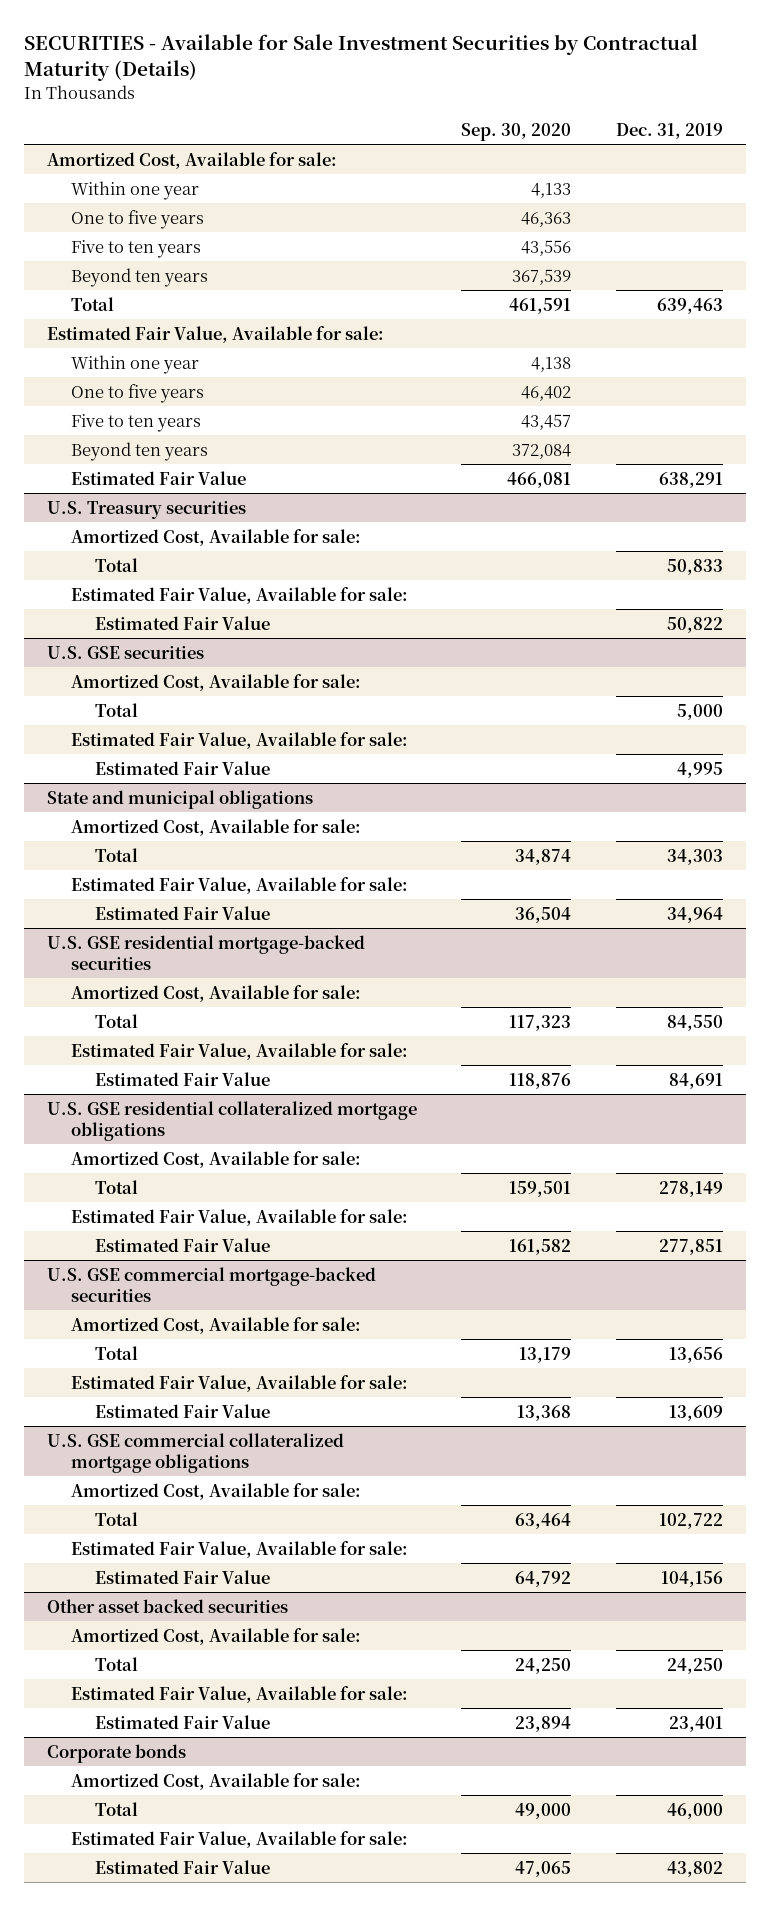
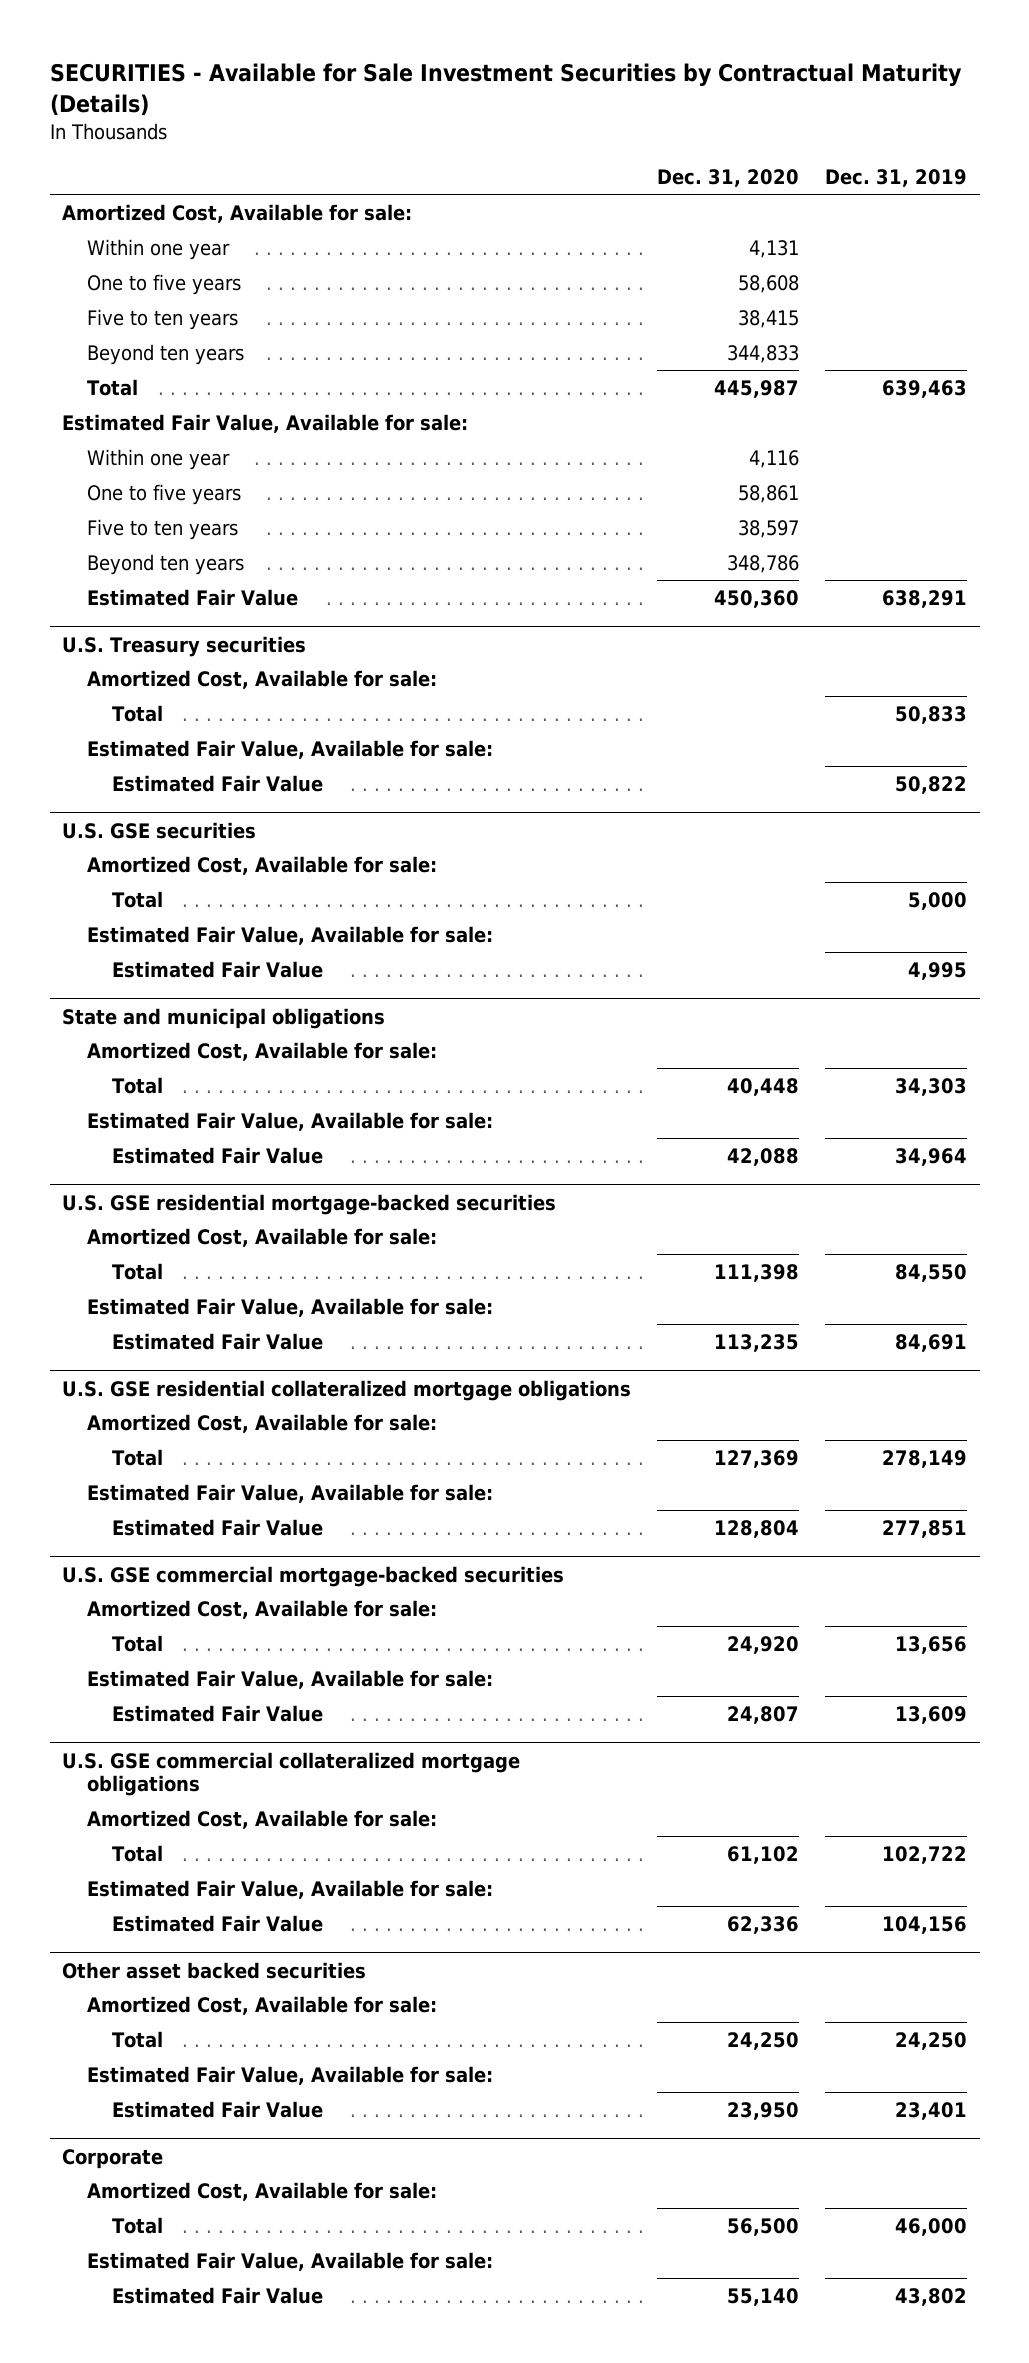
- | Sep. 30, 2020 | Dec. 31, 2019
+ | Dec. 31, 2020 | Dec. 31, 2019
- Corporate bonds
+ Corporate

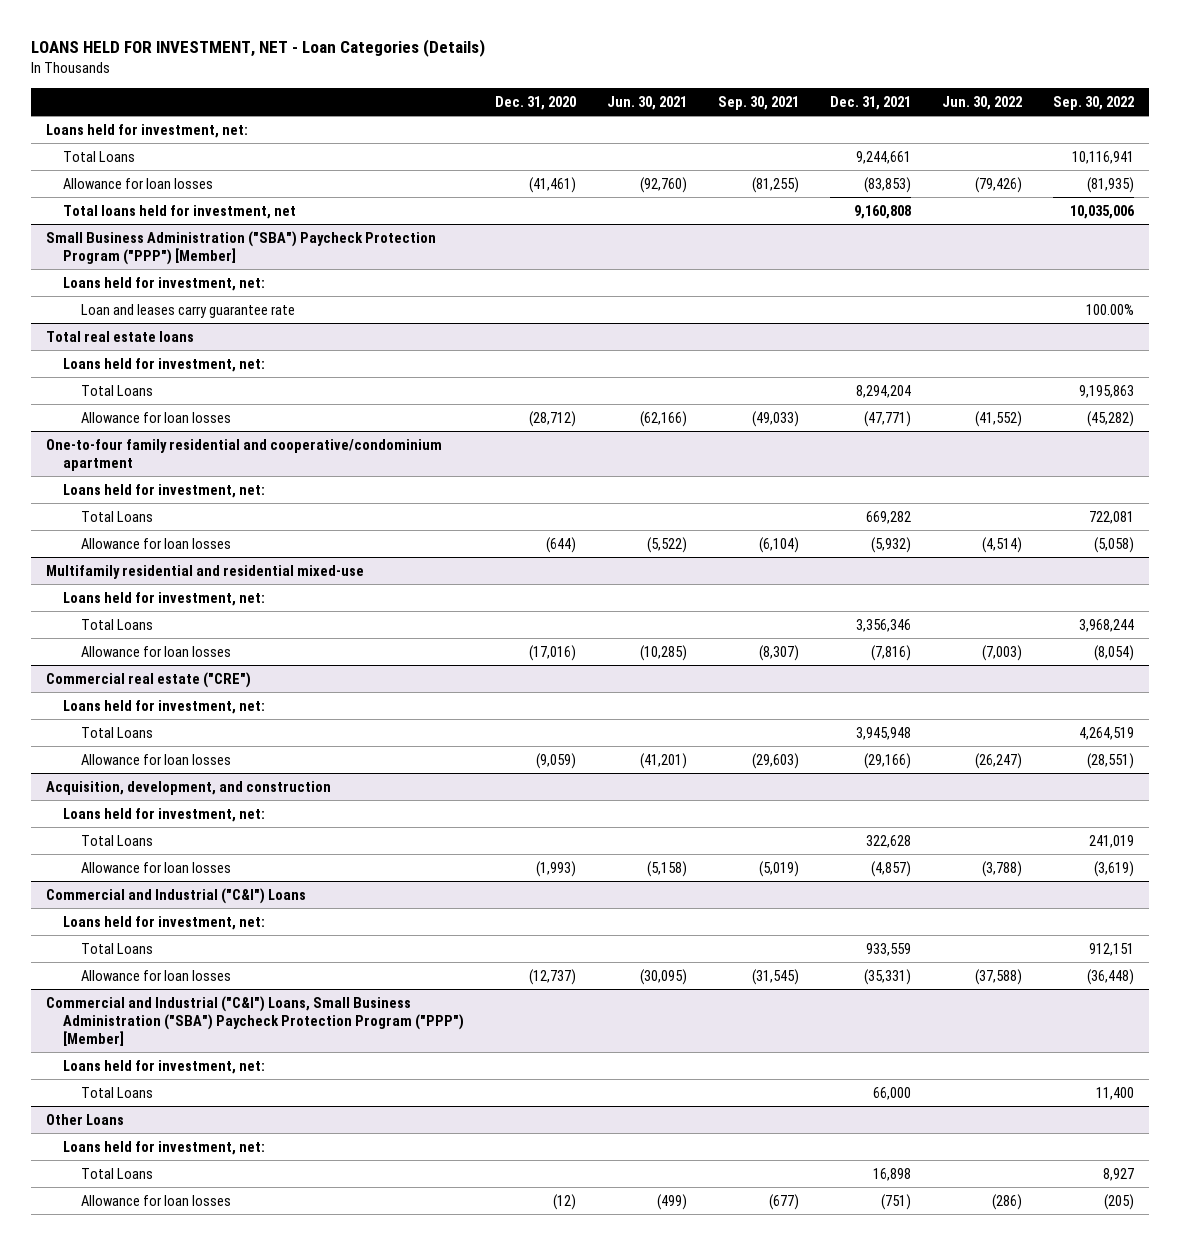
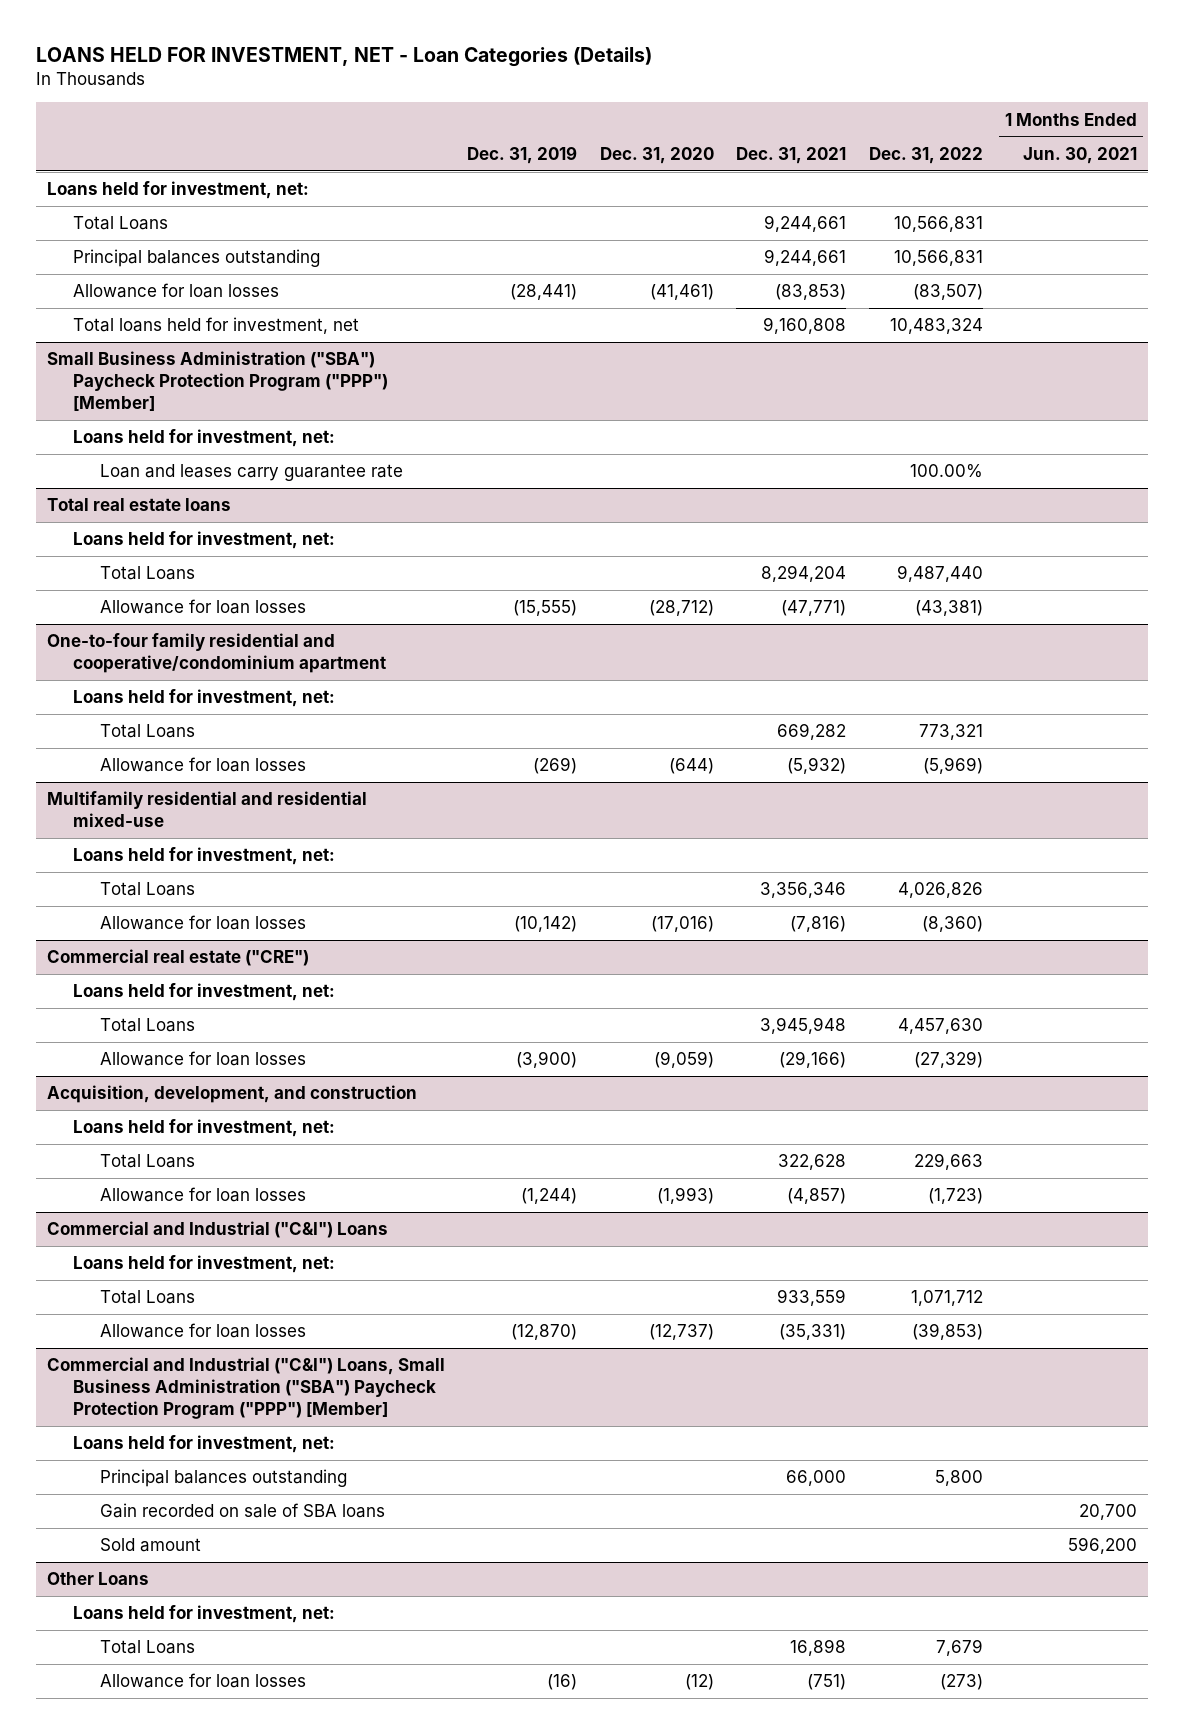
- | Dec. 31, 2020 | Jun. 30, 2021 | Sep. 30, 2021 | Dec. 31, 2021 | Jun. 30, 2022 | Sep. 30, 2022
+ | Dec. 31, 2019 | Dec. 31, 2020 | Dec. 31, 2021 | Dec. 31, 2022 | 1 Months Ended Jun. 30, 2021
+ Principal balances outstanding | | | 9,244,661 | 10,566,831 |
@ Commercial and Industrial ("C&I") Loans, Small Business Administration ("SBA") Paycheck Protection Program ("PPP") [Member]
- Total Loans | | | | 66,000 | | 11,400
+ Principal balances outstanding | | | 66,000 | 5,800 |
+ Gain recorded on sale of SBA loans | | | | | 20,700
+ Sold amount | | | | | 596,200

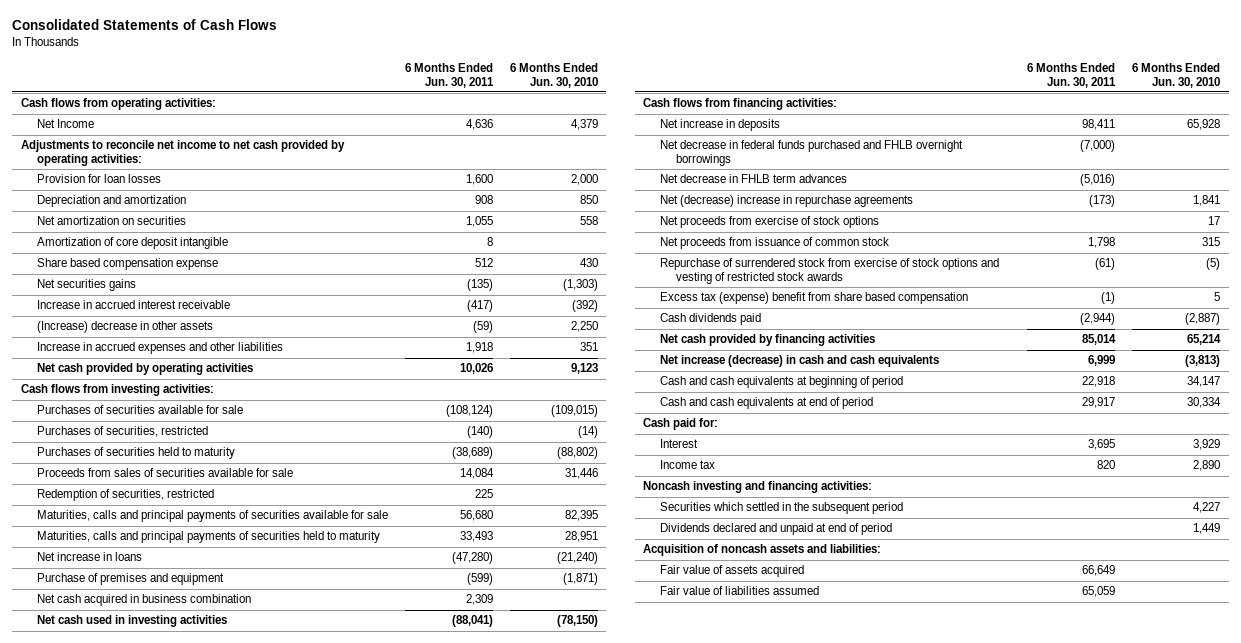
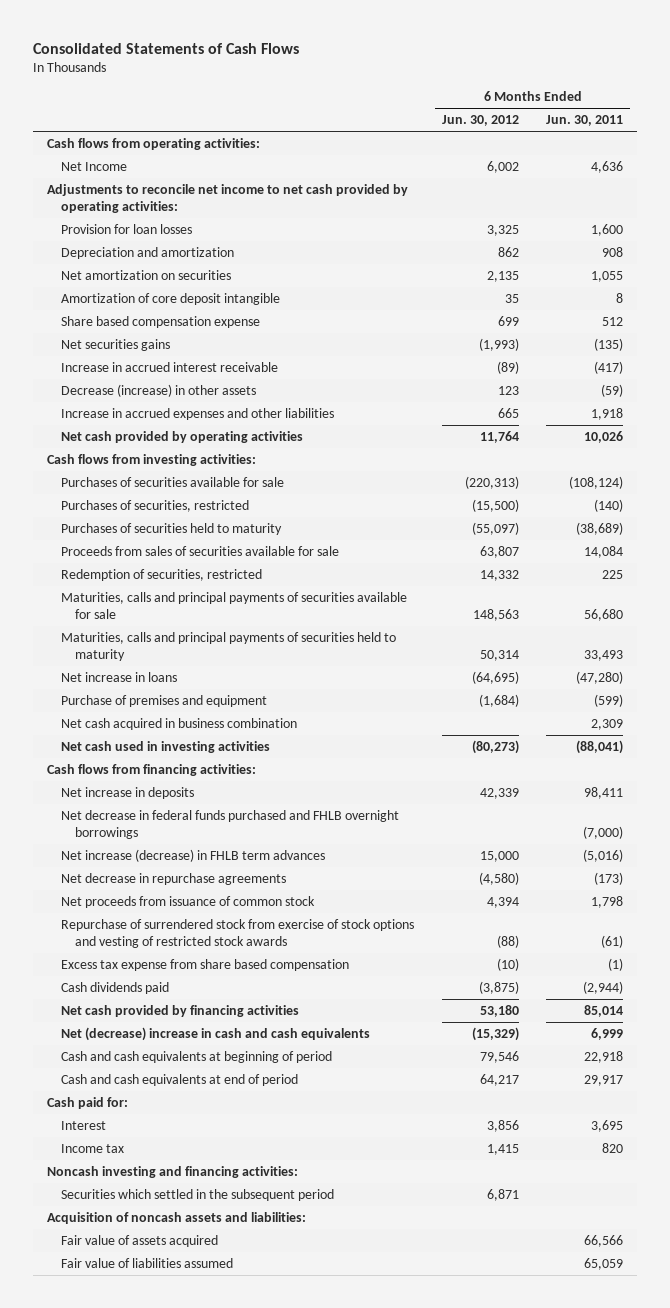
- | 6 Months Ended Jun. 30, 2011 | 6 Months Ended Jun. 30, 2010
+ | 6 Months Ended Jun. 30, 2012 | 6 Months Ended Jun. 30, 2011
- (Increase) decrease in other assets | (59) | 2,250
+ Decrease (increase) in other assets | 123 | (59)
- Net decrease in FHLB term advances | (5,016) |
- Net (decrease) increase in repurchase agreements | (173) | 1,841
- Net proceeds from exercise of stock options | | 17
+ Net increase (decrease) in FHLB term advances | 15,000 | (5,016)
+ Net decrease in repurchase agreements | (4,580) | (173)
- Excess tax (expense) benefit from share based compensation | (1) | 5
+ Excess tax expense from share based compensation | (10) | (1)
- Net increase (decrease) in cash and cash equivalents | 6,999 | (3,813)
+ Net (decrease) increase in cash and cash equivalents | (15,329) | 6,999
- Dividends declared and unpaid at end of period | | 1,449
- Fair value of assets acquired | 66,649 |
+ Fair value of assets acquired | | 66,566

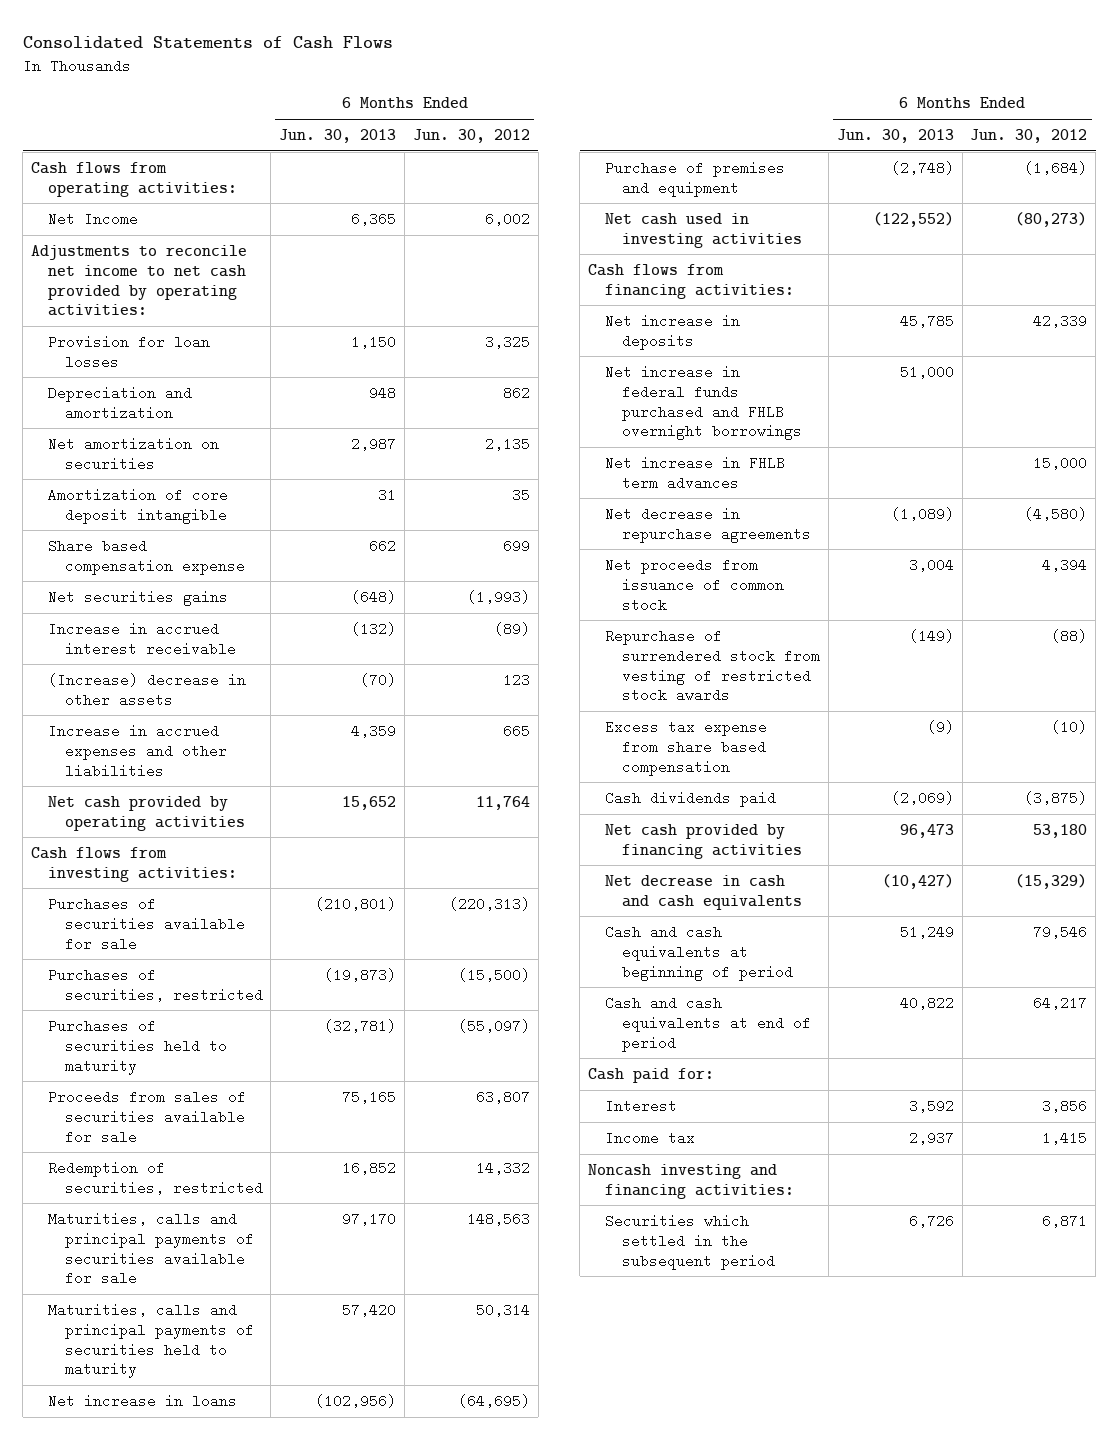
- | 6 Months Ended Jun. 30, 2012 | 6 Months Ended Jun. 30, 2011
+ | 6 Months Ended Jun. 30, 2013 | 6 Months Ended Jun. 30, 2012
- Decrease (increase) in other assets | 123 | (59)
+ (Increase) decrease in other assets | (70) | 123
- Net cash acquired in business combination | | 2,309
- Net decrease in federal funds purchased and FHLB overnight borrowings | | (7,000)
- Net increase (decrease) in FHLB term advances | 15,000 | (5,016)
+ Net increase in federal funds purchased and FHLB overnight borrowings | 51,000 |
+ Net increase in FHLB term advances | | 15,000
- Repurchase of surrendered stock from exercise of stock options and vesting of restricted stock awards | (88) | (61)
+ Repurchase of surrendered stock from vesting of restricted stock awards | (149) | (88)
- Net (decrease) increase in cash and cash equivalents | (15,329) | 6,999
+ Net decrease in cash and cash equivalents | (10,427) | (15,329)
- Acquisition of noncash assets and liabilities:
- Fair value of assets acquired | | 66,566
- Fair value of liabilities assumed | | 65,059

